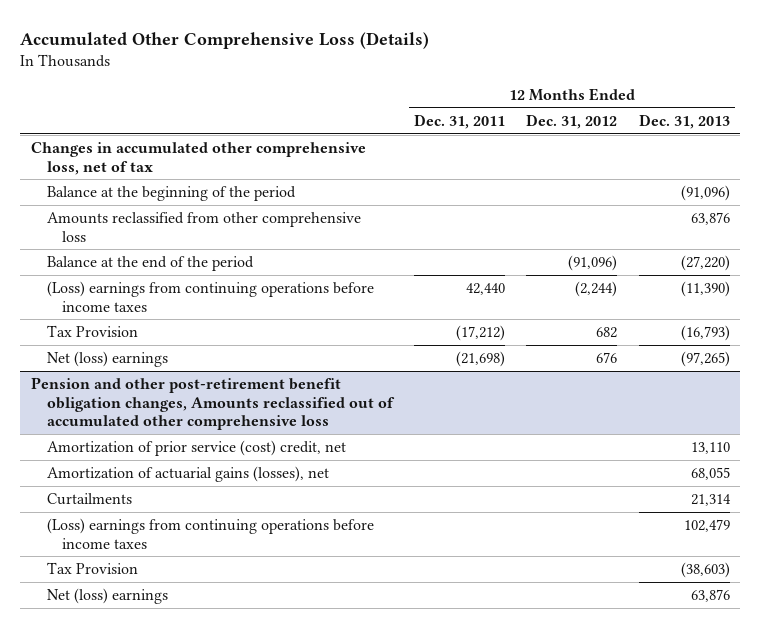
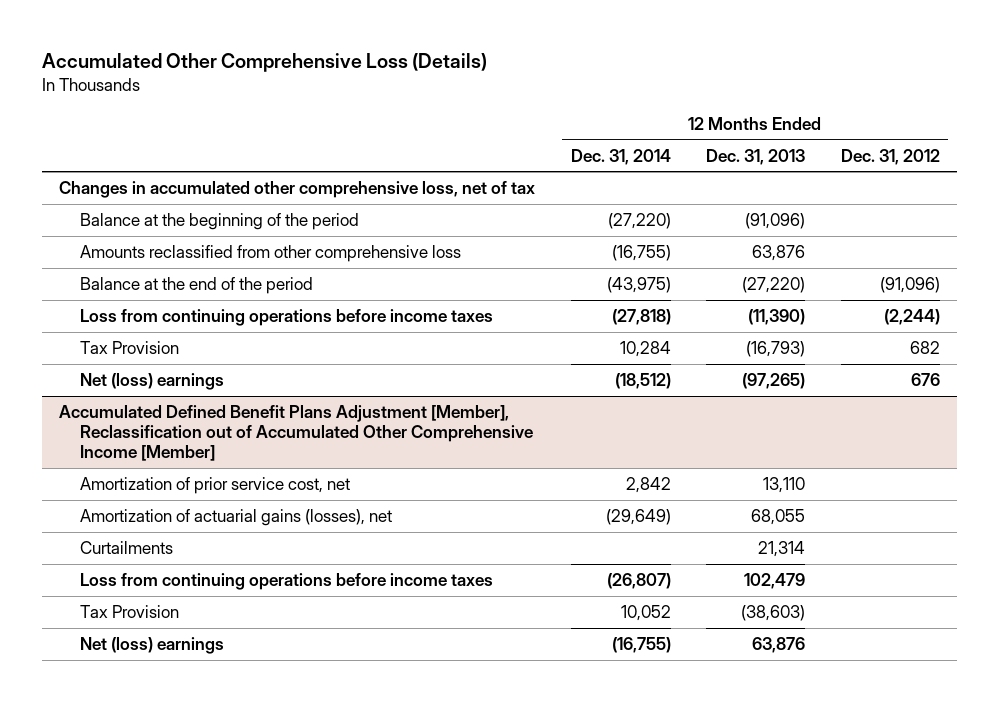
- | 12 Months Ended Dec. 31, 2011 | 12 Months Ended Dec. 31, 2012 | 12 Months Ended Dec. 31, 2013
+ | 12 Months Ended Dec. 31, 2014 | 12 Months Ended Dec. 31, 2013 | 12 Months Ended Dec. 31, 2012
- (Loss) earnings from continuing operations before income taxes | 42,440 | (2,244) | (11,390)
+ Loss from continuing operations before income taxes | (27,818) | (11,390) | (2,244)
- Pension and other post-retirement benefit obligation changes, Amounts reclassified out of accumulated other comprehensive loss
- Amortization of prior service (cost) credit, net | | | 13,110
+ Accumulated Defined Benefit Plans Adjustment [Member], Reclassification out of Accumulated Other Comprehensive Income [Member]
+ Amortization of prior service cost, net | 2,842 | 13,110 |
- (Loss) earnings from continuing operations before income taxes | | | 102,479
+ Loss from continuing operations before income taxes | (26,807) | 102,479 |

